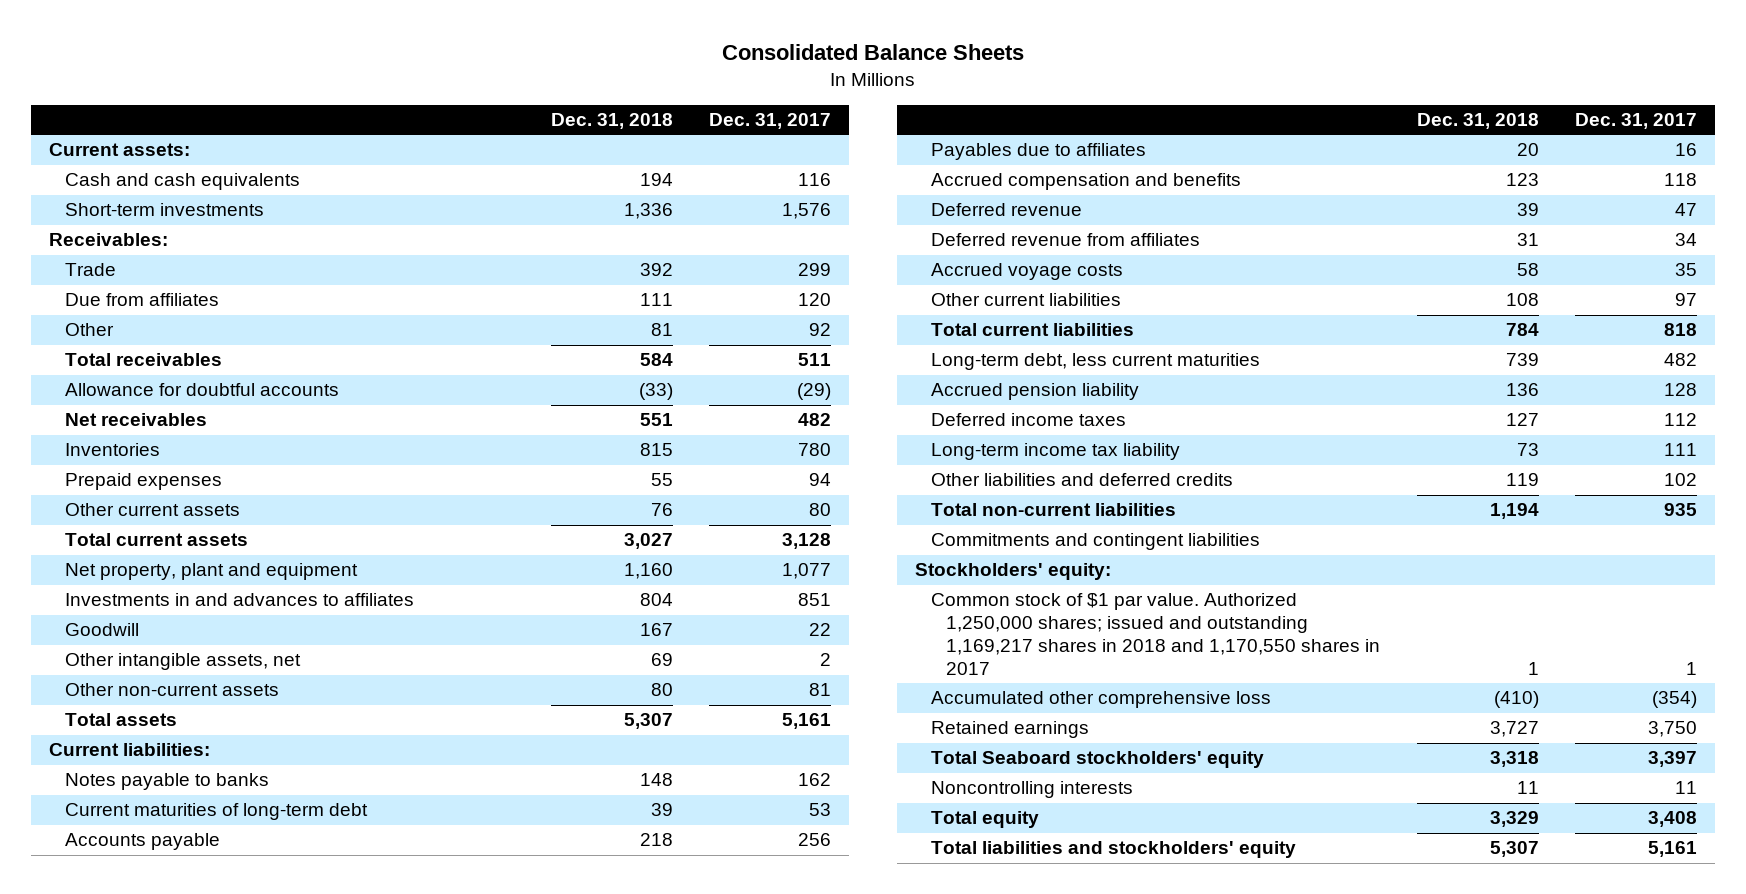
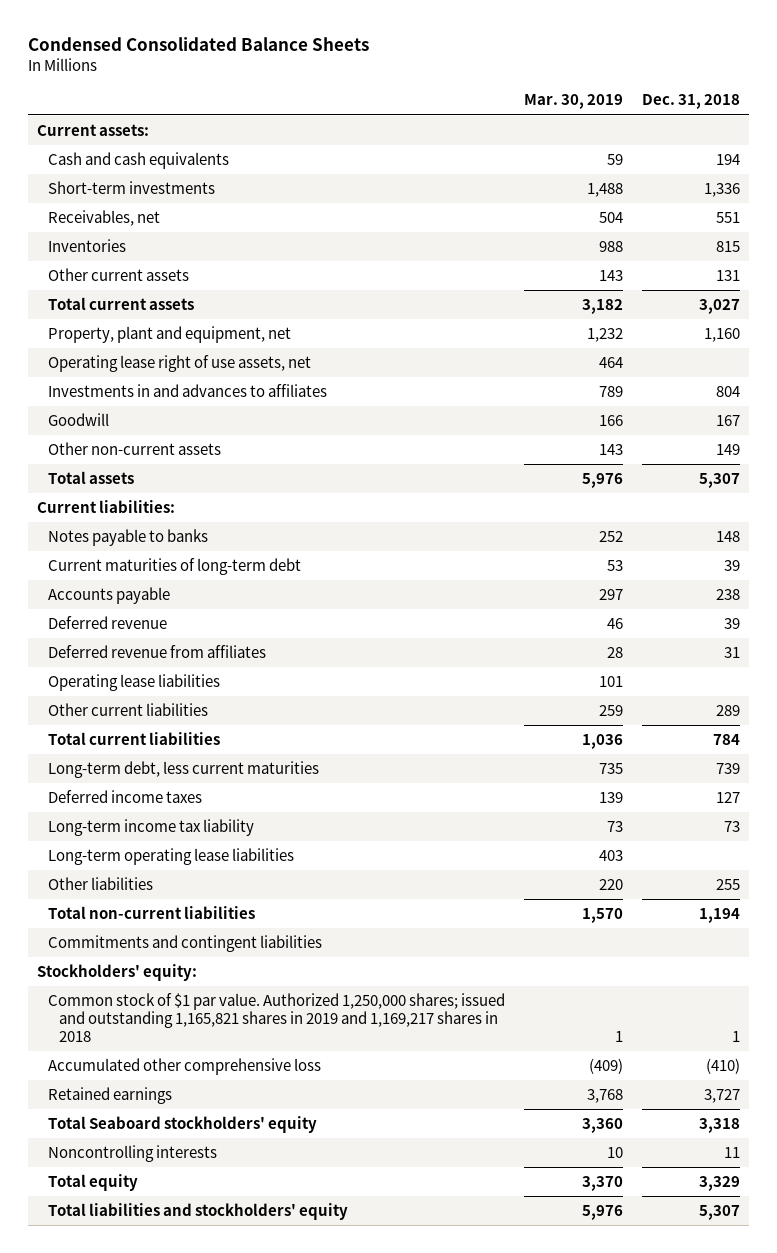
- Consolidated Balance Sheets
+ Condensed Consolidated Balance Sheets
- | Dec. 31, 2018 | Dec. 31, 2017
+ | Mar. 30, 2019 | Dec. 31, 2018
- Receivables:
- Trade | 392 | 299
- Due from affiliates | 111 | 120
- Other | 81 | 92
- Total receivables | 584 | 511
- Allowance for doubtful accounts | (33) | (29)
- Net receivables | 551 | 482
+ Receivables, net | 504 | 551
- Prepaid expenses | 55 | 94
- Other current assets | 76 | 80
+ Other current assets | 143 | 131
- Net property, plant and equipment | 1,160 | 1,077
+ Property, plant and equipment, net | 1,232 | 1,160
+ Operating lease right of use assets, net | 464 |
- Other intangible assets, net | 69 | 2
- Other non-current assets | 80 | 81
+ Other non-current assets | 143 | 149
- Accounts payable | 218 | 256
- Payables due to affiliates | 20 | 16
- Accrued compensation and benefits | 123 | 118
+ Accounts payable | 297 | 238
- Accrued voyage costs | 58 | 35
- Other current liabilities | 108 | 97
+ Operating lease liabilities | 101 |
+ Other current liabilities | 259 | 289
- Accrued pension liability | 136 | 128
- Other liabilities and deferred credits | 119 | 102
+ Long-term operating lease liabilities | 403 |
+ Other liabilities | 220 | 255
- Common stock of $1 par value. Authorized 1,250,000 shares; issued and outstanding 1,169,217 shares in 2018 and 1,170,550 shares in 2017 | 1 | 1
+ Common stock of $1 par value. Authorized 1,250,000 shares; issued and outstanding 1,165,821 shares in 2019 and 1,169,217 shares in 2018 | 1 | 1

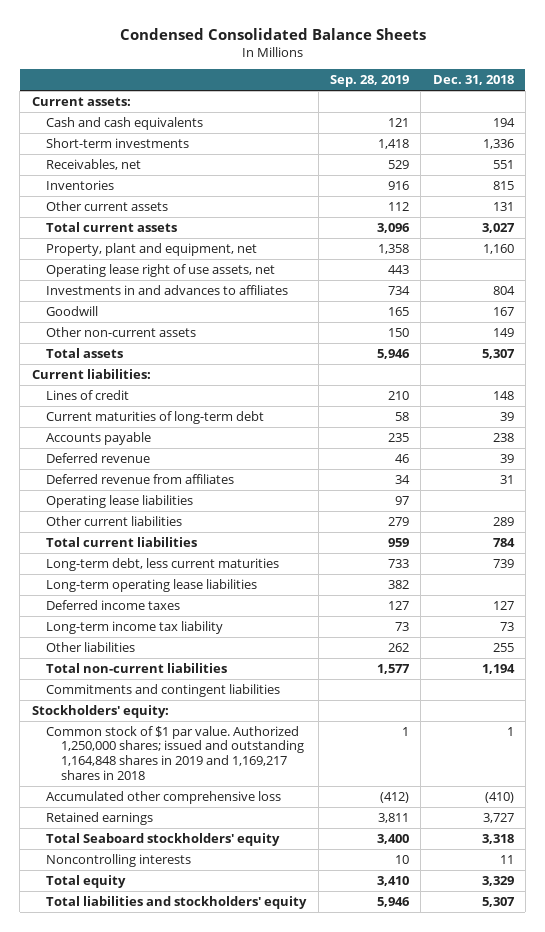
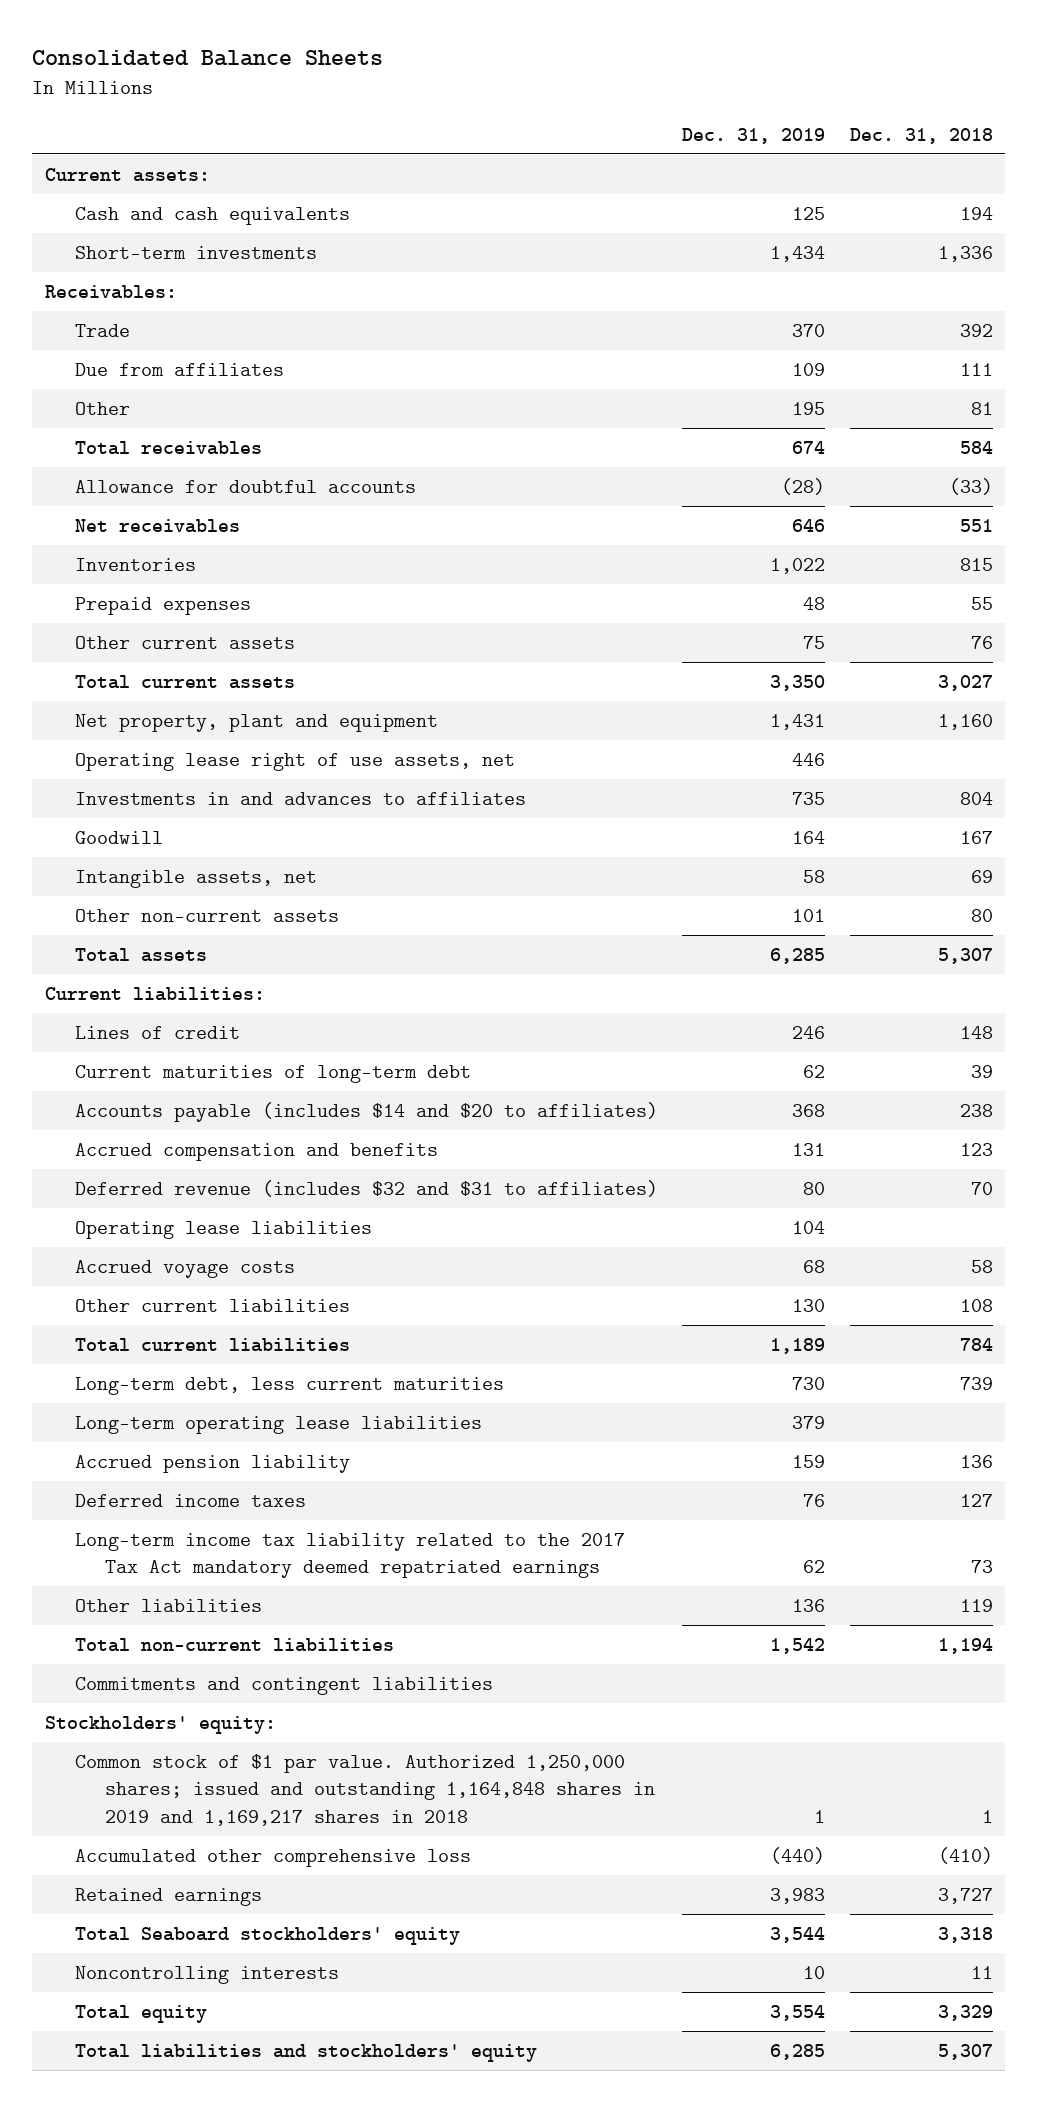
- Condensed Consolidated Balance Sheets
+ Consolidated Balance Sheets
- | Sep. 28, 2019 | Dec. 31, 2018
+ | Dec. 31, 2019 | Dec. 31, 2018
- Receivables, net | 529 | 551
+ Receivables:
+ Trade | 370 | 392
+ Due from affiliates | 109 | 111
+ Other | 195 | 81
+ Total receivables | 674 | 584
+ Allowance for doubtful accounts | (28) | (33)
+ Net receivables | 646 | 551
- Other current assets | 112 | 131
+ Prepaid expenses | 48 | 55
+ Other current assets | 75 | 76
- Property, plant and equipment, net | 1,358 | 1,160
+ Net property, plant and equipment | 1,431 | 1,160
- Other non-current assets | 150 | 149
+ Intangible assets, net | 58 | 69
+ Other non-current assets | 101 | 80
- Accounts payable | 235 | 238
- Deferred revenue | 46 | 39
- Deferred revenue from affiliates | 34 | 31
+ Accounts payable (includes $14 and $20 to affiliates) | 368 | 238
+ Accrued compensation and benefits | 131 | 123
+ Deferred revenue (includes $32 and $31 to affiliates) | 80 | 70
- Other current liabilities | 279 | 289
+ Accrued voyage costs | 68 | 58
+ Other current liabilities | 130 | 108
+ Accrued pension liability | 159 | 136
- Long-term income tax liability | 73 | 73
- Other liabilities | 262 | 255
+ Long-term income tax liability related to the 2017 Tax Act mandatory deemed repatriated earnings | 62 | 73
+ Other liabilities | 136 | 119

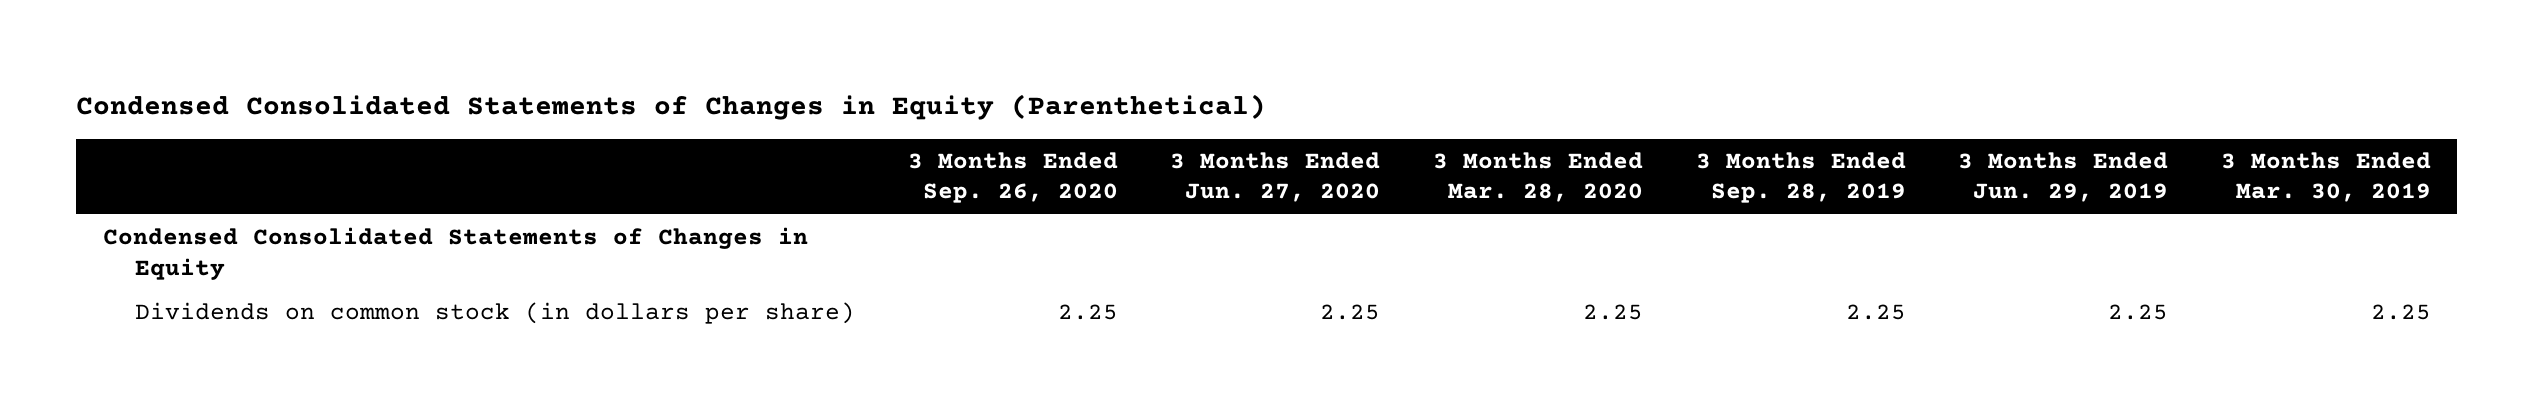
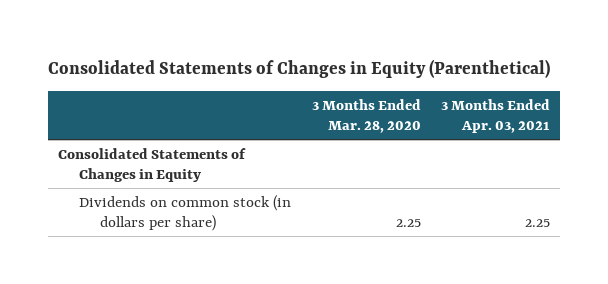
- Condensed Consolidated Statements of Changes in Equity (Parenthetical)
+ Consolidated Statements of Changes in Equity (Parenthetical)
- | 3 Months Ended Sep. 26, 2020 | 3 Months Ended Jun. 27, 2020 | 3 Months Ended Mar. 28, 2020 | 3 Months Ended Sep. 28, 2019 | 3 Months Ended Jun. 29, 2019 | 3 Months Ended Mar. 30, 2019
+ | 3 Months Ended Mar. 28, 2020 | 3 Months Ended Apr. 03, 2021
- Condensed Consolidated Statements of Changes in Equity
+ Consolidated Statements of Changes in Equity

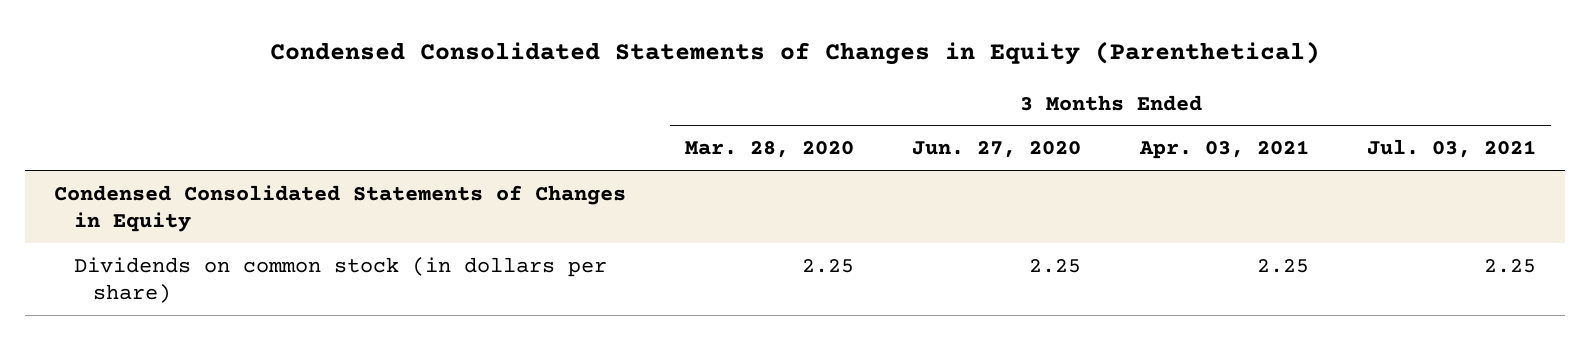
- Consolidated Statements of Changes in Equity (Parenthetical)
+ Condensed Consolidated Statements of Changes in Equity (Parenthetical)
- | 3 Months Ended Mar. 28, 2020 | 3 Months Ended Apr. 03, 2021
+ | 3 Months Ended Mar. 28, 2020 | 3 Months Ended Jun. 27, 2020 | 3 Months Ended Apr. 03, 2021 | 3 Months Ended Jul. 03, 2021
- Consolidated Statements of Changes in Equity
+ Condensed Consolidated Statements of Changes in Equity

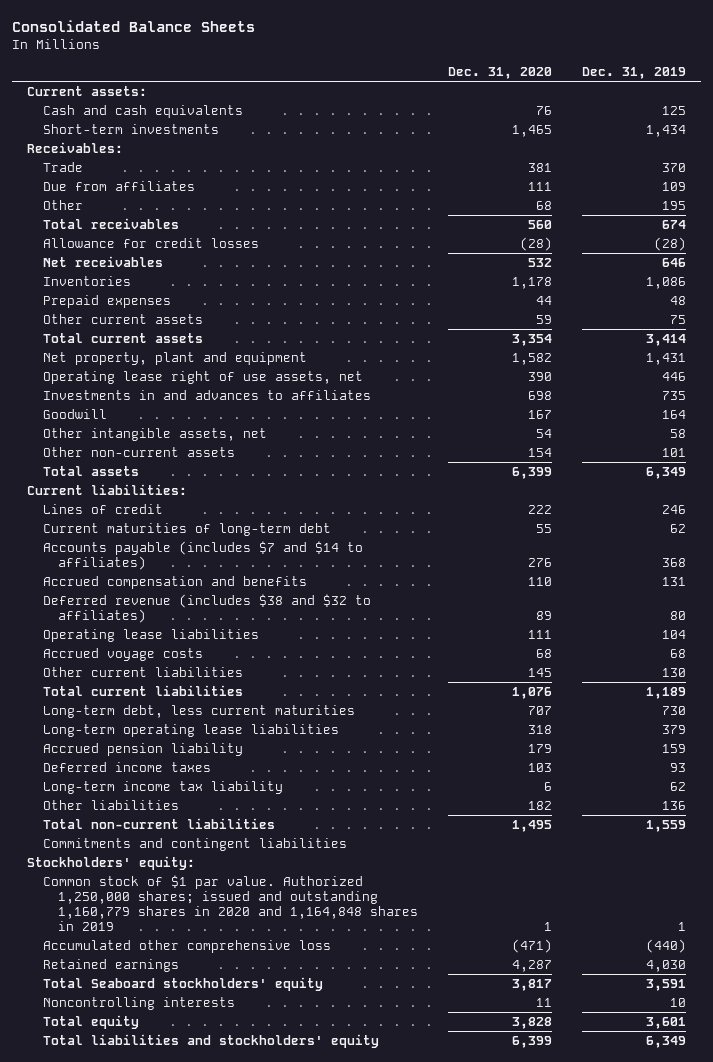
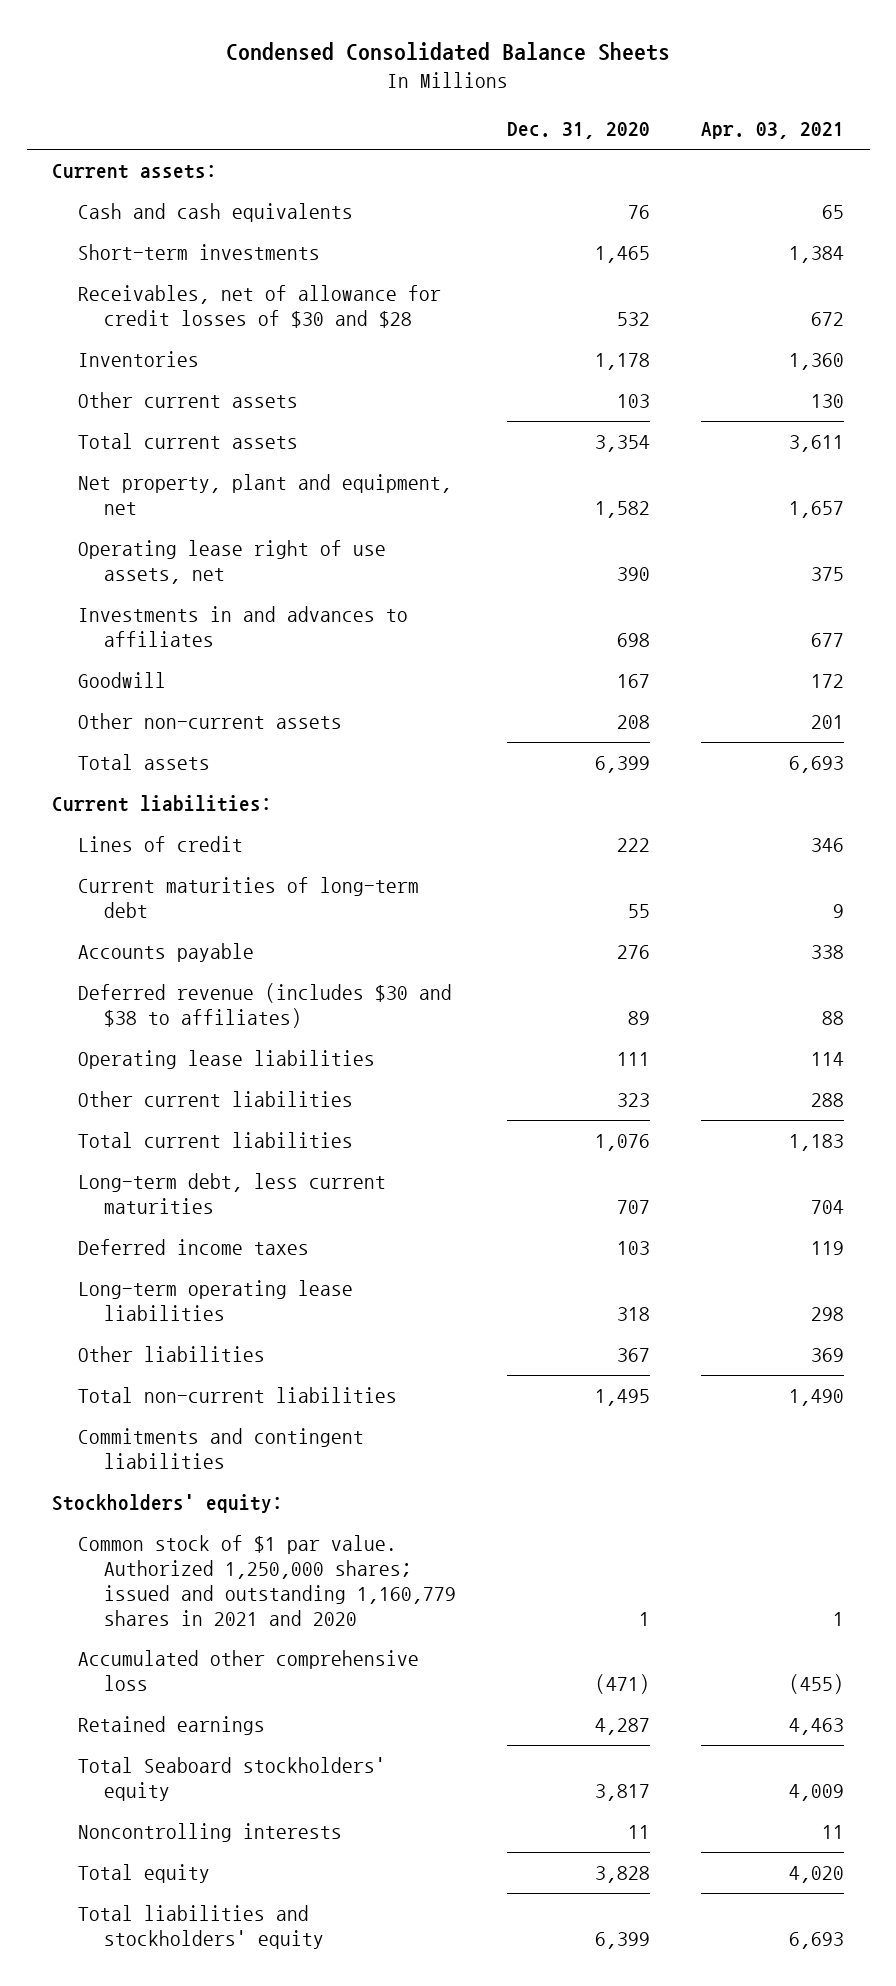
- Consolidated Balance Sheets
+ Condensed Consolidated Balance Sheets
- | Dec. 31, 2020 | Dec. 31, 2019
+ | Dec. 31, 2020 | Apr. 03, 2021
- Receivables:
- Trade | 381 | 370
- Due from affiliates | 111 | 109
- Other | 68 | 195
- Total receivables | 560 | 674
- Allowance for credit losses | (28) | (28)
- Net receivables | 532 | 646
+ Receivables, net of allowance for credit losses of $30 and $28 | 532 | 672
- Prepaid expenses | 44 | 48
- Other current assets | 59 | 75
+ Other current assets | 103 | 130
- Net property, plant and equipment | 1,582 | 1,431
+ Net property, plant and equipment, net | 1,582 | 1,657
- Other intangible assets, net | 54 | 58
- Other non-current assets | 154 | 101
+ Other non-current assets | 208 | 201
- Accounts payable (includes $7 and $14 to affiliates) | 276 | 368
- Accrued compensation and benefits | 110 | 131
- Deferred revenue (includes $38 and $32 to affiliates) | 89 | 80
+ Accounts payable | 276 | 338
+ Deferred revenue (includes $30 and $38 to affiliates) | 89 | 88
- Accrued voyage costs | 68 | 68
- Other current liabilities | 145 | 130
+ Other current liabilities | 323 | 288
- Accrued pension liability | 179 | 159
- Long-term income tax liability | 6 | 62
- Other liabilities | 182 | 136
moved down: Long-term operating lease liabilities | 318 | 298
+ Other liabilities | 367 | 369
- Common stock of $1 par value. Authorized 1,250,000 shares; issued and outstanding 1,160,779 shares in 2020 and 1,164,848 shares in 2019 | 1 | 1
+ Common stock of $1 par value. Authorized 1,250,000 shares; issued and outstanding 1,160,779 shares in 2021 and 2020 | 1 | 1

